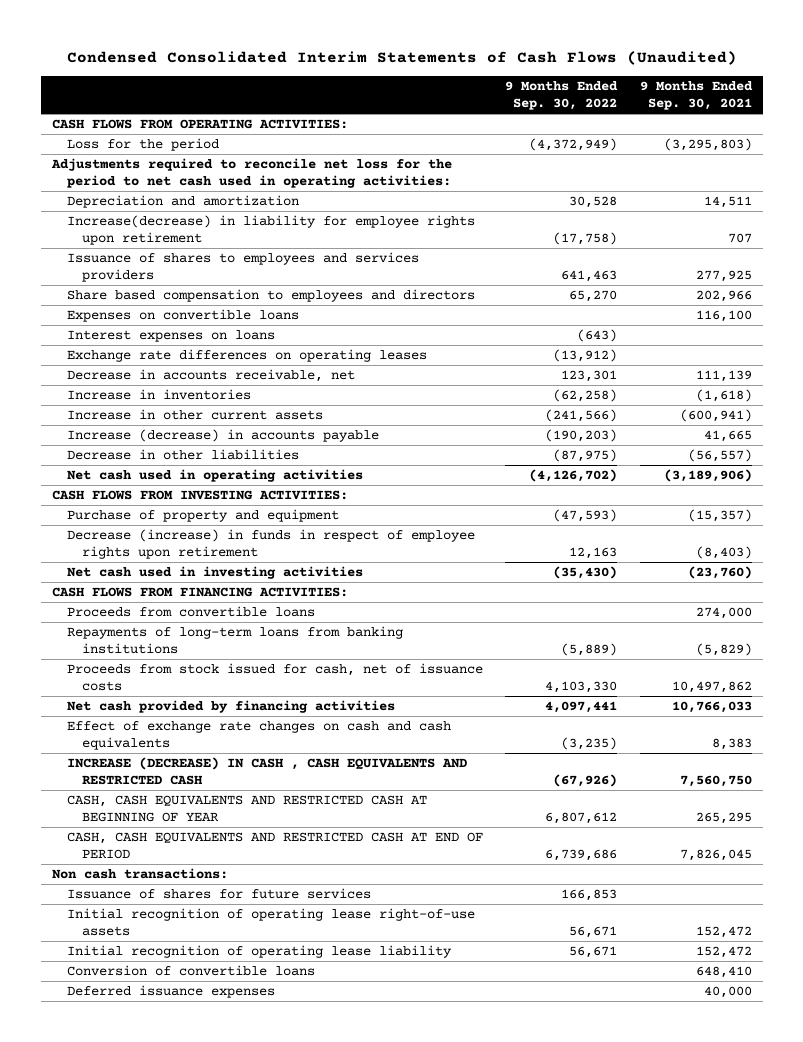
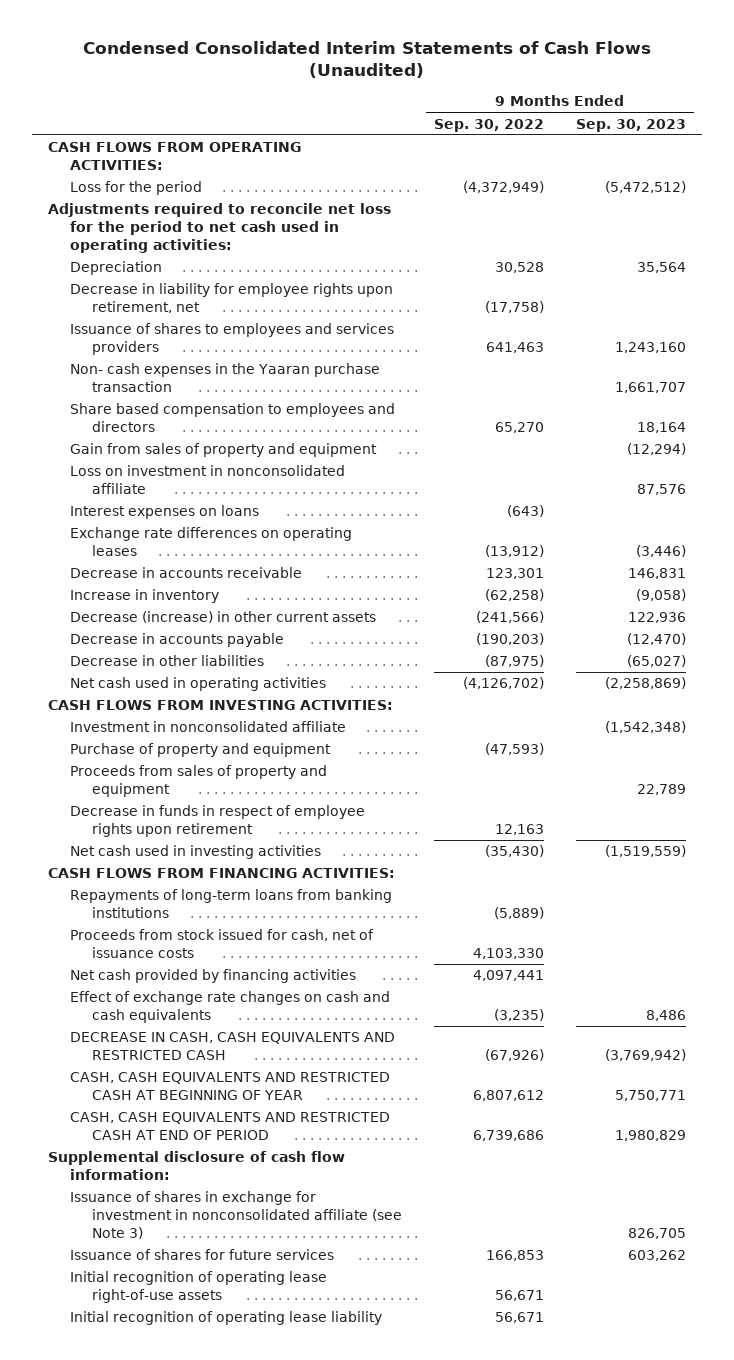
- | 9 Months Ended Sep. 30, 2022 | 9 Months Ended Sep. 30, 2021
+ | 9 Months Ended Sep. 30, 2022 | 9 Months Ended Sep. 30, 2023
- Depreciation and amortization | 30,528 | 14,511
- Increase(decrease) in liability for employee rights upon retirement | (17,758) | 707
+ Depreciation | 30,528 | 35,564
+ Decrease in liability for employee rights upon retirement, net | (17,758) |
+ Non- cash expenses in the Yaaran purchase transaction | | 1,661,707
- Expenses on convertible loans | | 116,100
+ Gain from sales of property and equipment | | (12,294)
+ Loss on investment in nonconsolidated affiliate | | 87,576
- Decrease in accounts receivable, net | 123,301 | 111,139
- Increase in inventories | (62,258) | (1,618)
- Increase in other current assets | (241,566) | (600,941)
- Increase (decrease) in accounts payable | (190,203) | 41,665
+ Decrease in accounts receivable | 123,301 | 146,831
+ Increase in inventory | (62,258) | (9,058)
+ Decrease (increase) in other current assets | (241,566) | 122,936
+ Decrease in accounts payable | (190,203) | (12,470)
+ Investment in nonconsolidated affiliate | | (1,542,348)
- Decrease (increase) in funds in respect of employee rights upon retirement | 12,163 | (8,403)
+ Proceeds from sales of property and equipment | | 22,789
+ Decrease in funds in respect of employee rights upon retirement | 12,163 |
- Proceeds from convertible loans | | 274,000
- INCREASE (DECREASE) IN CASH , CASH EQUIVALENTS AND RESTRICTED CASH | (67,926) | 7,560,750
+ DECREASE IN CASH, CASH EQUIVALENTS AND RESTRICTED CASH | (67,926) | (3,769,942)
- Non cash transactions:
+ Supplemental disclosure of cash flow information:
+ Issuance of shares in exchange for investment in nonconsolidated affiliate (see Note 3) | | 826,705
- Conversion of convertible loans | | 648,410
- Deferred issuance expenses | | 40,000

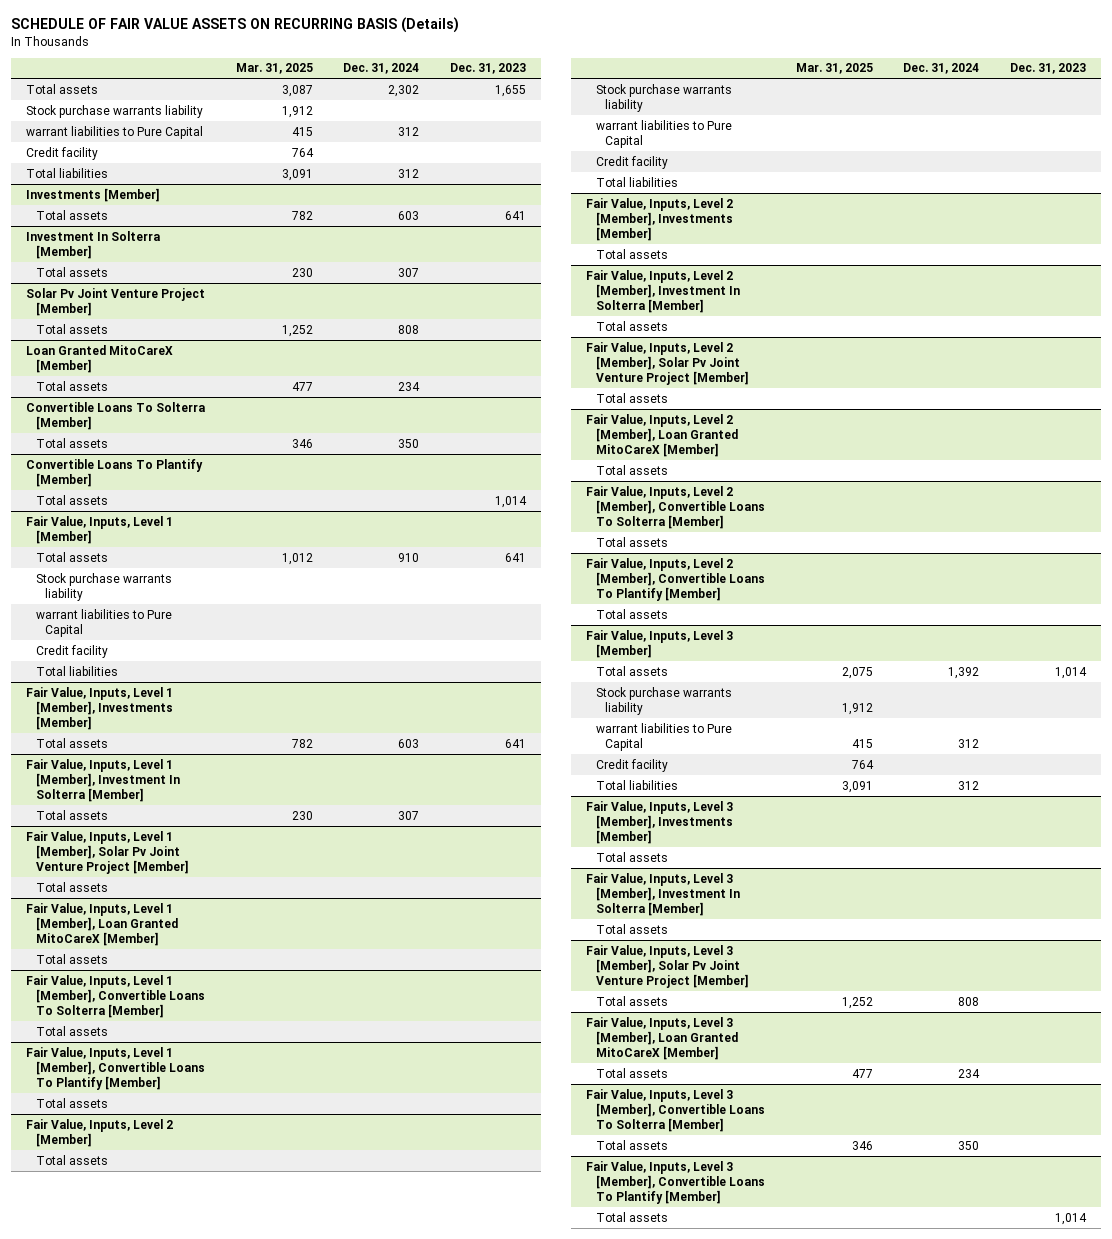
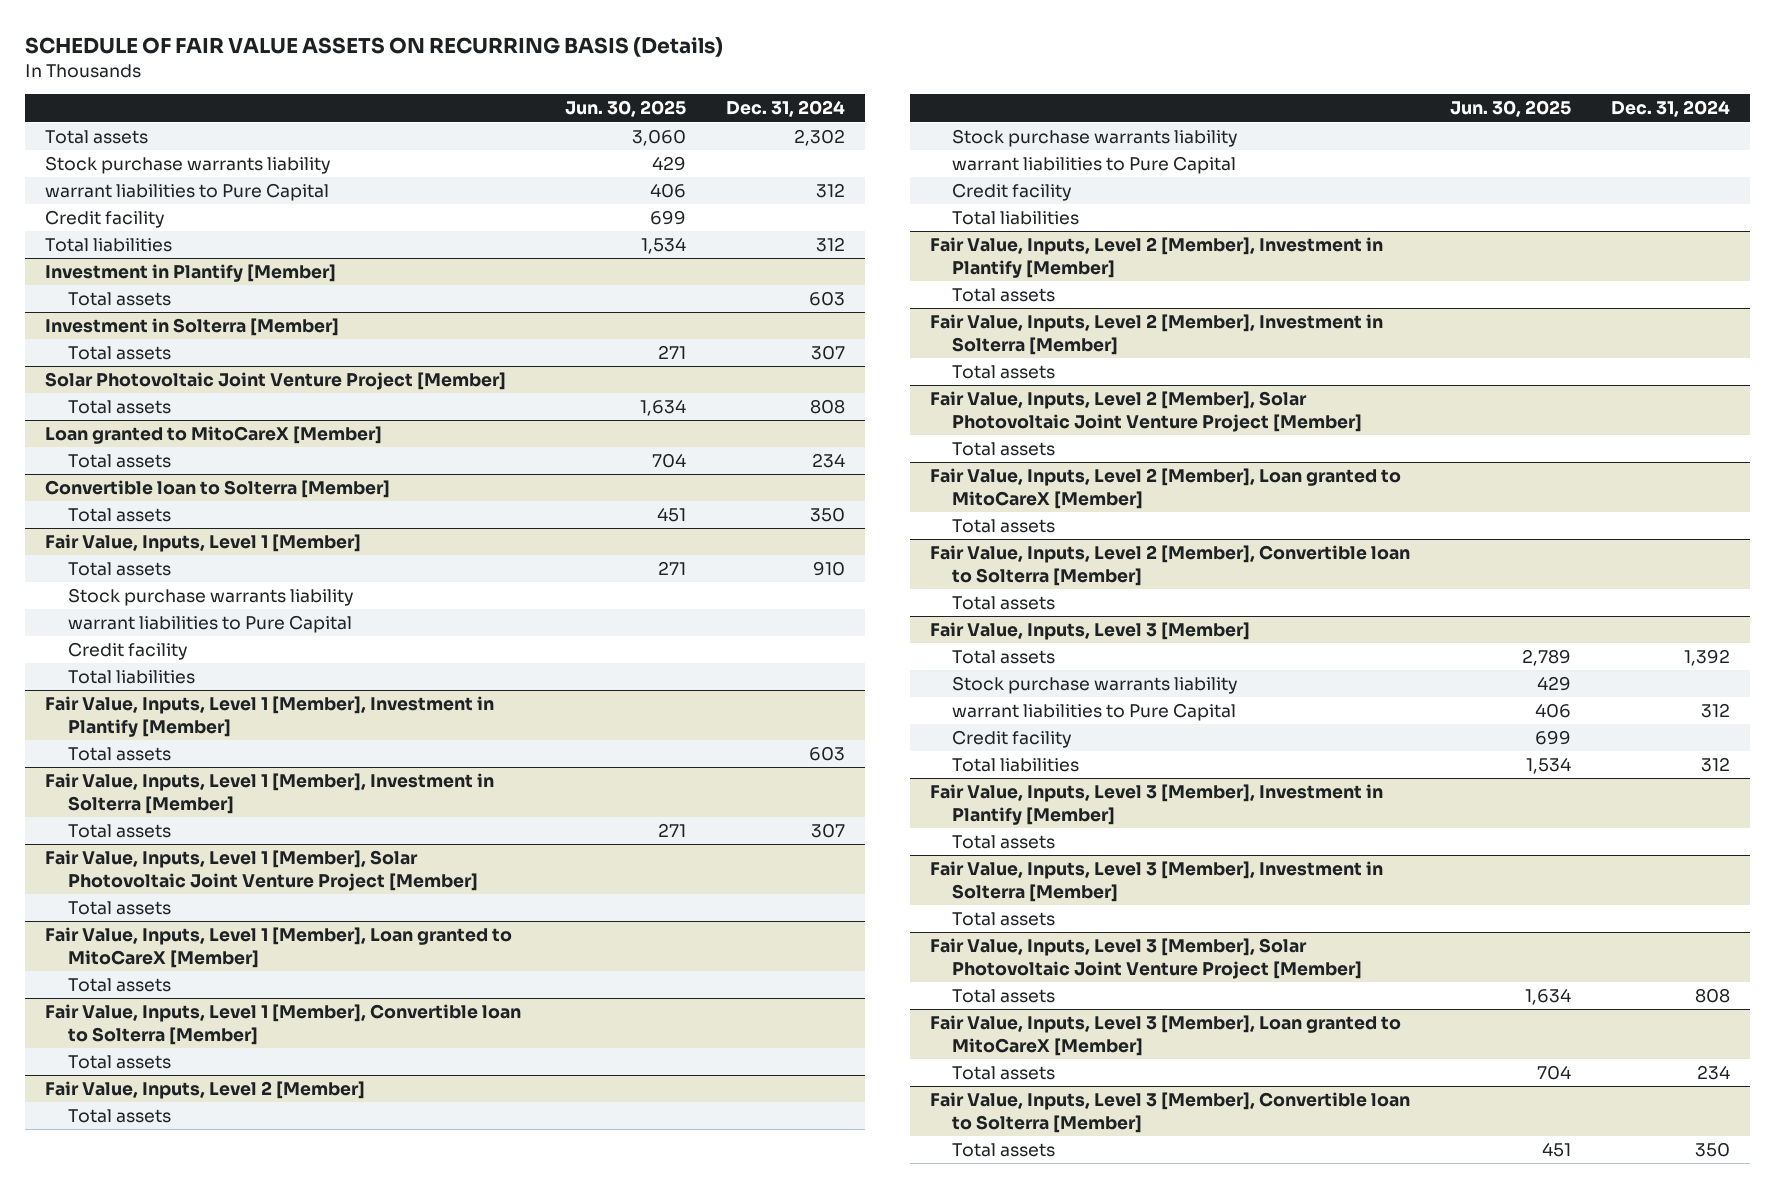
- | Mar. 31, 2025 | Dec. 31, 2024 | Dec. 31, 2023
+ | Jun. 30, 2025 | Dec. 31, 2024
- Investments [Member]
+ Investment in Plantify [Member]
- Investment In Solterra [Member]
+ Investment in Solterra [Member]
- Solar Pv Joint Venture Project [Member]
+ Solar Photovoltaic Joint Venture Project [Member]
- Loan Granted MitoCareX [Member]
+ Loan granted to MitoCareX [Member]
- Convertible Loans To Solterra [Member]
+ Convertible loan to Solterra [Member]
- Convertible Loans To Plantify [Member]
- Total assets | | | 1,014
- Fair Value, Inputs, Level 1 [Member], Investments [Member]
+ Fair Value, Inputs, Level 1 [Member], Investment in Plantify [Member]
- Fair Value, Inputs, Level 1 [Member], Investment In Solterra [Member]
+ Fair Value, Inputs, Level 1 [Member], Investment in Solterra [Member]
- Fair Value, Inputs, Level 1 [Member], Solar Pv Joint Venture Project [Member]
- Total assets
- Fair Value, Inputs, Level 1 [Member], Loan Granted MitoCareX [Member]
+ Fair Value, Inputs, Level 1 [Member], Solar Photovoltaic Joint Venture Project [Member]
- Fair Value, Inputs, Level 1 [Member], Convertible Loans To Solterra [Member]
+ Fair Value, Inputs, Level 1 [Member], Loan granted to MitoCareX [Member]
- Fair Value, Inputs, Level 1 [Member], Convertible Loans To Plantify [Member]
+ Fair Value, Inputs, Level 1 [Member], Convertible loan to Solterra [Member]
- Fair Value, Inputs, Level 2 [Member], Investments [Member]
- Total assets
- Fair Value, Inputs, Level 2 [Member], Investment In Solterra [Member]
+ Fair Value, Inputs, Level 2 [Member], Investment in Plantify [Member]
- Fair Value, Inputs, Level 2 [Member], Solar Pv Joint Venture Project [Member]
+ Fair Value, Inputs, Level 2 [Member], Investment in Solterra [Member]
- Fair Value, Inputs, Level 2 [Member], Loan Granted MitoCareX [Member]
+ Fair Value, Inputs, Level 2 [Member], Solar Photovoltaic Joint Venture Project [Member]
- Fair Value, Inputs, Level 2 [Member], Convertible Loans To Solterra [Member]
+ Fair Value, Inputs, Level 2 [Member], Loan granted to MitoCareX [Member]
- Fair Value, Inputs, Level 2 [Member], Convertible Loans To Plantify [Member]
+ Fair Value, Inputs, Level 2 [Member], Convertible loan to Solterra [Member]
- Fair Value, Inputs, Level 3 [Member], Investments [Member]
+ Fair Value, Inputs, Level 3 [Member], Investment in Plantify [Member]
- Fair Value, Inputs, Level 3 [Member], Investment In Solterra [Member]
+ Fair Value, Inputs, Level 3 [Member], Investment in Solterra [Member]
- Fair Value, Inputs, Level 3 [Member], Solar Pv Joint Venture Project [Member]
+ Fair Value, Inputs, Level 3 [Member], Solar Photovoltaic Joint Venture Project [Member]
- Fair Value, Inputs, Level 3 [Member], Loan Granted MitoCareX [Member]
+ Fair Value, Inputs, Level 3 [Member], Loan granted to MitoCareX [Member]
- Fair Value, Inputs, Level 3 [Member], Convertible Loans To Solterra [Member]
+ Fair Value, Inputs, Level 3 [Member], Convertible loan to Solterra [Member]
- Fair Value, Inputs, Level 3 [Member], Convertible Loans To Plantify [Member]
- Total assets | | | 1,014

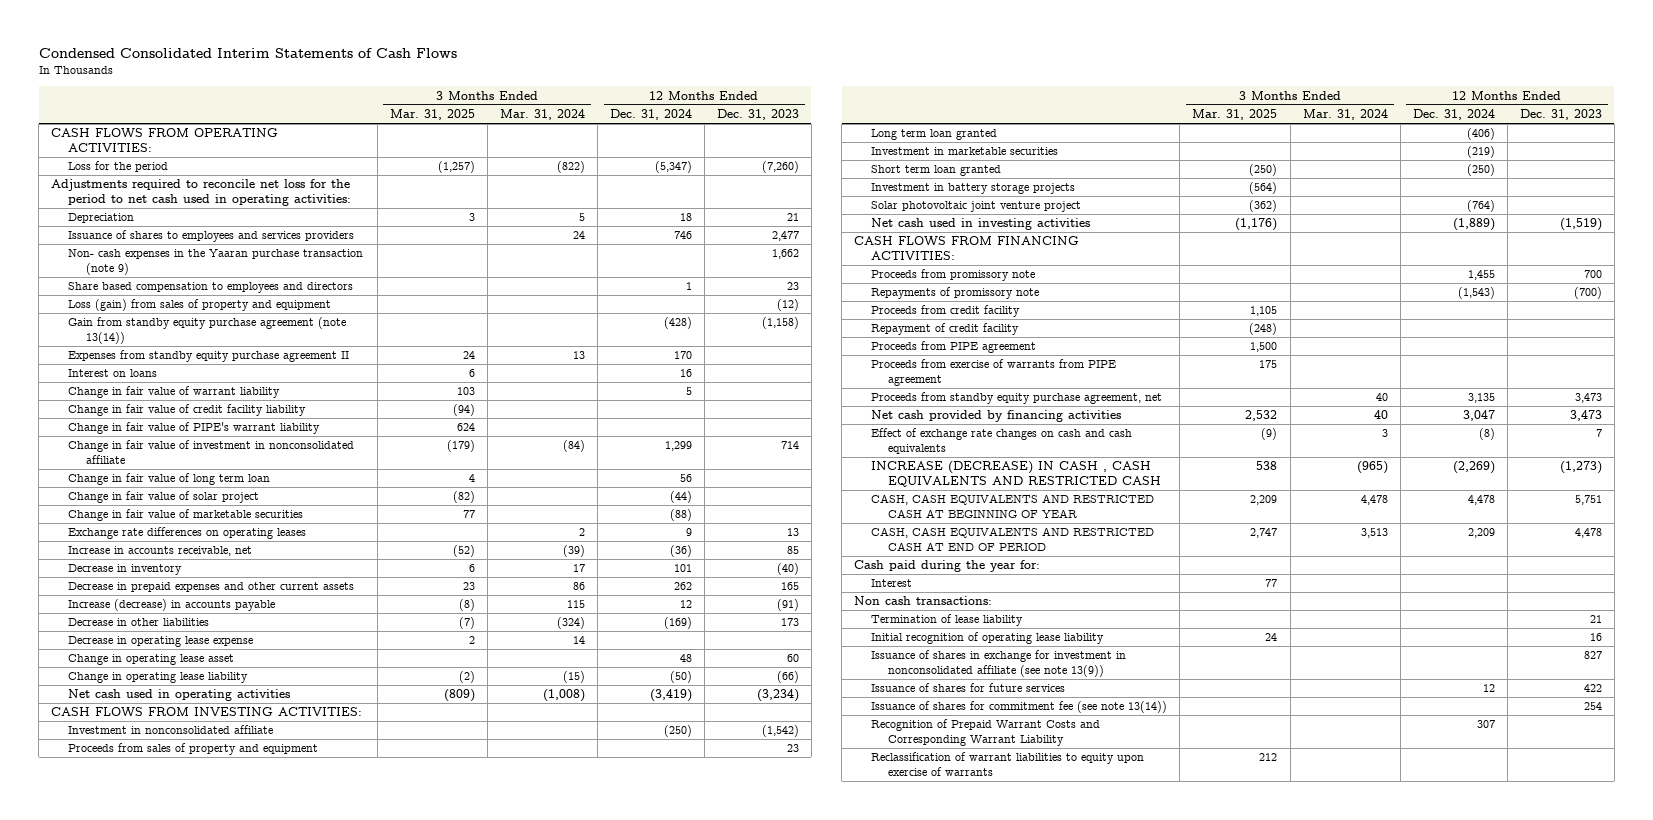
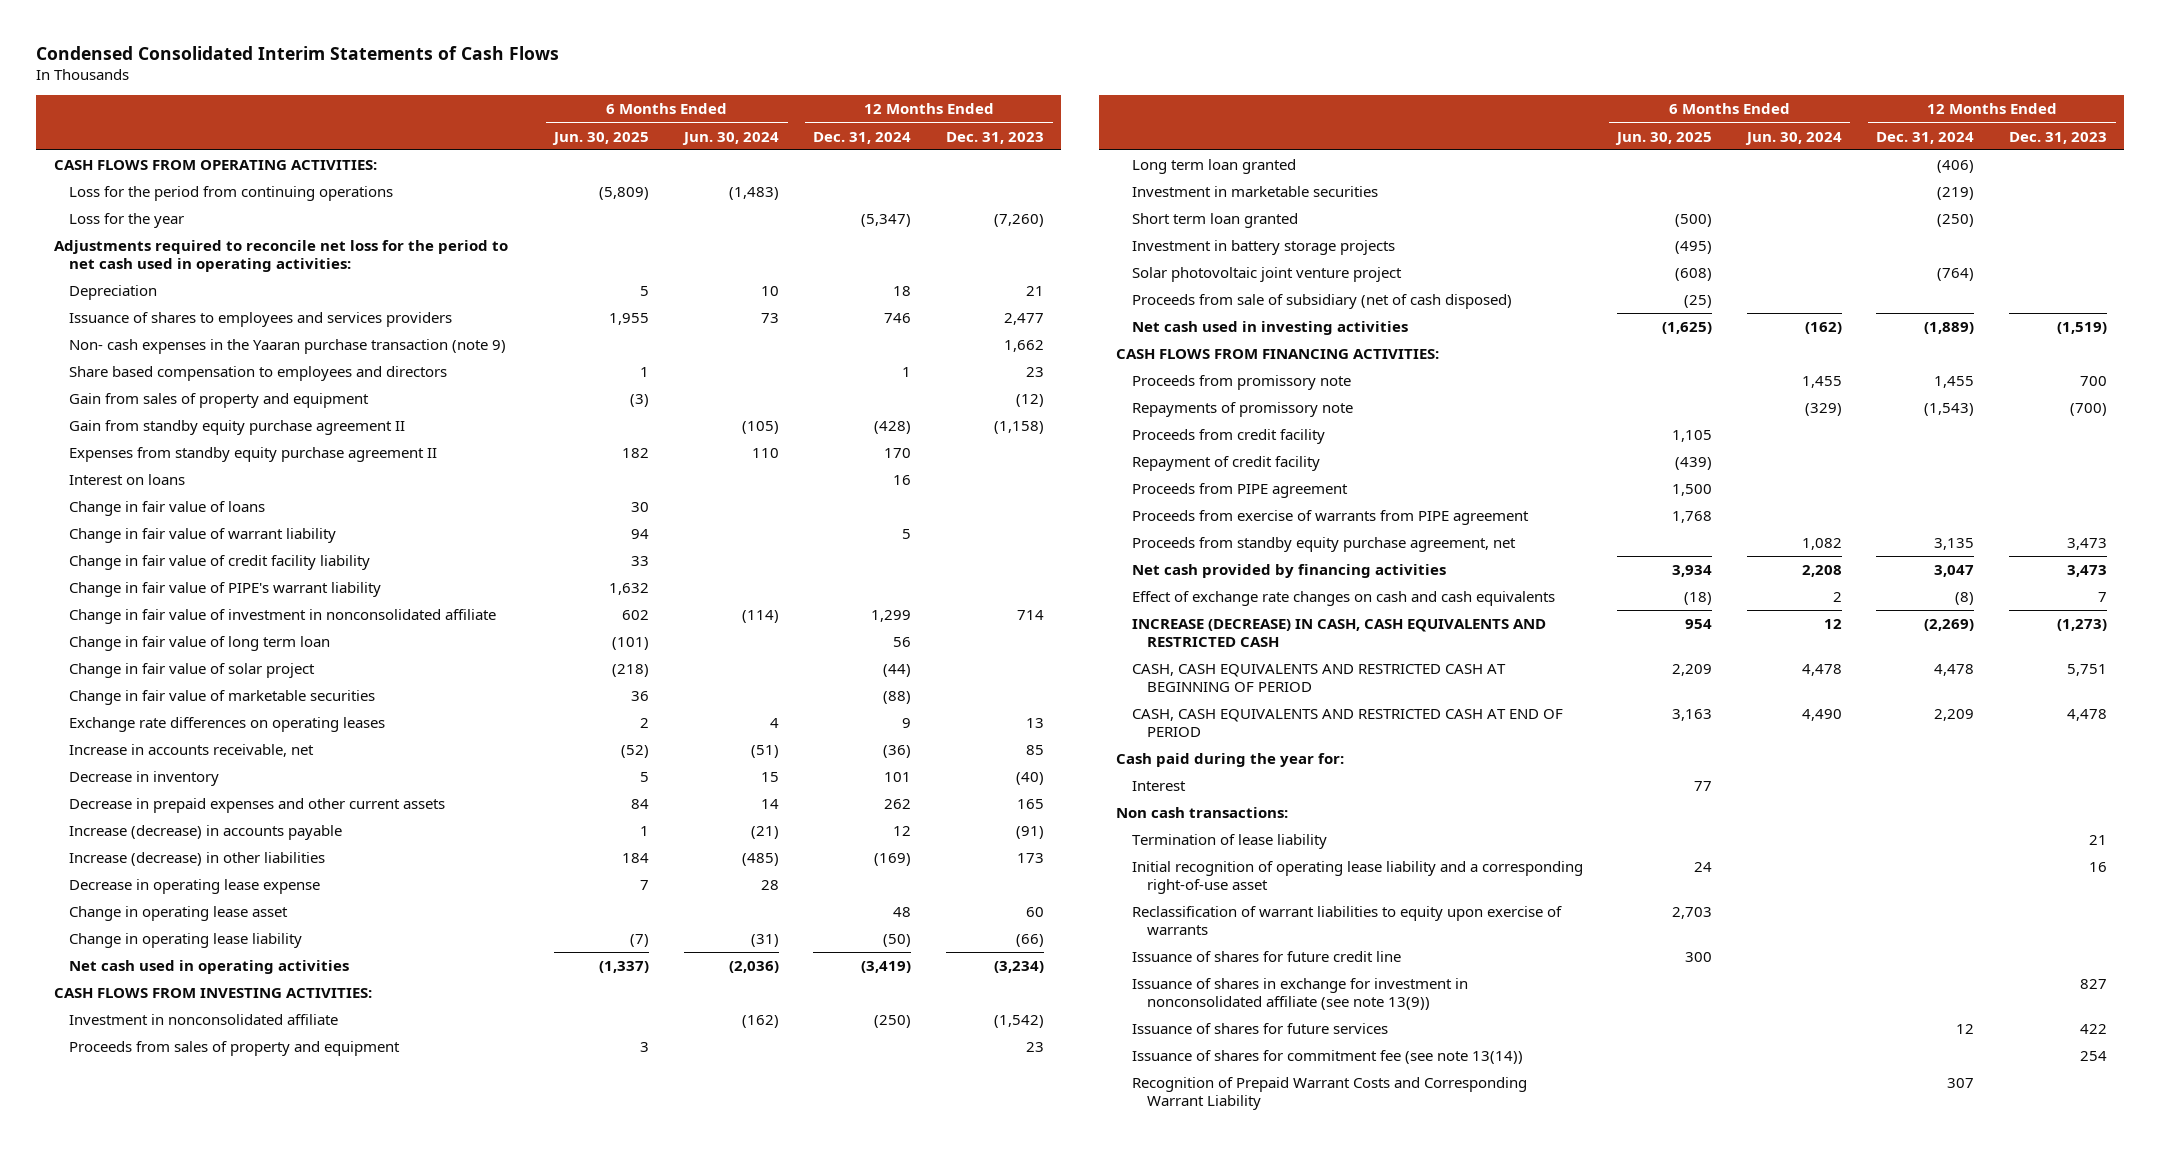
- | 3 Months Ended Mar. 31, 2025 | 3 Months Ended Mar. 31, 2024 | 12 Months Ended Dec. 31, 2024 | 12 Months Ended Dec. 31, 2023
+ | 6 Months Ended Jun. 30, 2025 | 6 Months Ended Jun. 30, 2024 | 12 Months Ended Dec. 31, 2024 | 12 Months Ended Dec. 31, 2023
- Loss for the period | (1,257) | (822) | (5,347) | (7,260)
+ Loss for the period from continuing operations | (5,809) | (1,483) | |
+ Loss for the year | | | (5,347) | (7,260)
- Loss (gain) from sales of property and equipment | | | | (12)
- Gain from standby equity purchase agreement (note 13(14)) | | | (428) | (1,158)
+ Gain from sales of property and equipment | (3) | | | (12)
+ Gain from standby equity purchase agreement II | | (105) | (428) | (1,158)
+ Change in fair value of loans | 30 | | |
- Decrease in other liabilities | (7) | (324) | (169) | 173
+ Increase (decrease) in other liabilities | 184 | (485) | (169) | 173
+ Proceeds from sale of subsidiary (net of cash disposed) | (25) | | |
- INCREASE (DECREASE) IN CASH , CASH EQUIVALENTS AND RESTRICTED CASH | 538 | (965) | (2,269) | (1,273)
- CASH, CASH EQUIVALENTS AND RESTRICTED CASH AT BEGINNING OF YEAR | 2,209 | 4,478 | 4,478 | 5,751
+ INCREASE (DECREASE) IN CASH, CASH EQUIVALENTS AND RESTRICTED CASH | 954 | 12 | (2,269) | (1,273)
+ CASH, CASH EQUIVALENTS AND RESTRICTED CASH AT BEGINNING OF PERIOD | 2,209 | 4,478 | 4,478 | 5,751
- Initial recognition of operating lease liability | 24 | | | 16
+ Initial recognition of operating lease liability and a corresponding right-of-use asset | 24 | | | 16
moved up: Reclassification of warrant liabilities to equity upon exercise of warrants | 2,703 | | |
+ Issuance of shares for future credit line | 300 | | |

